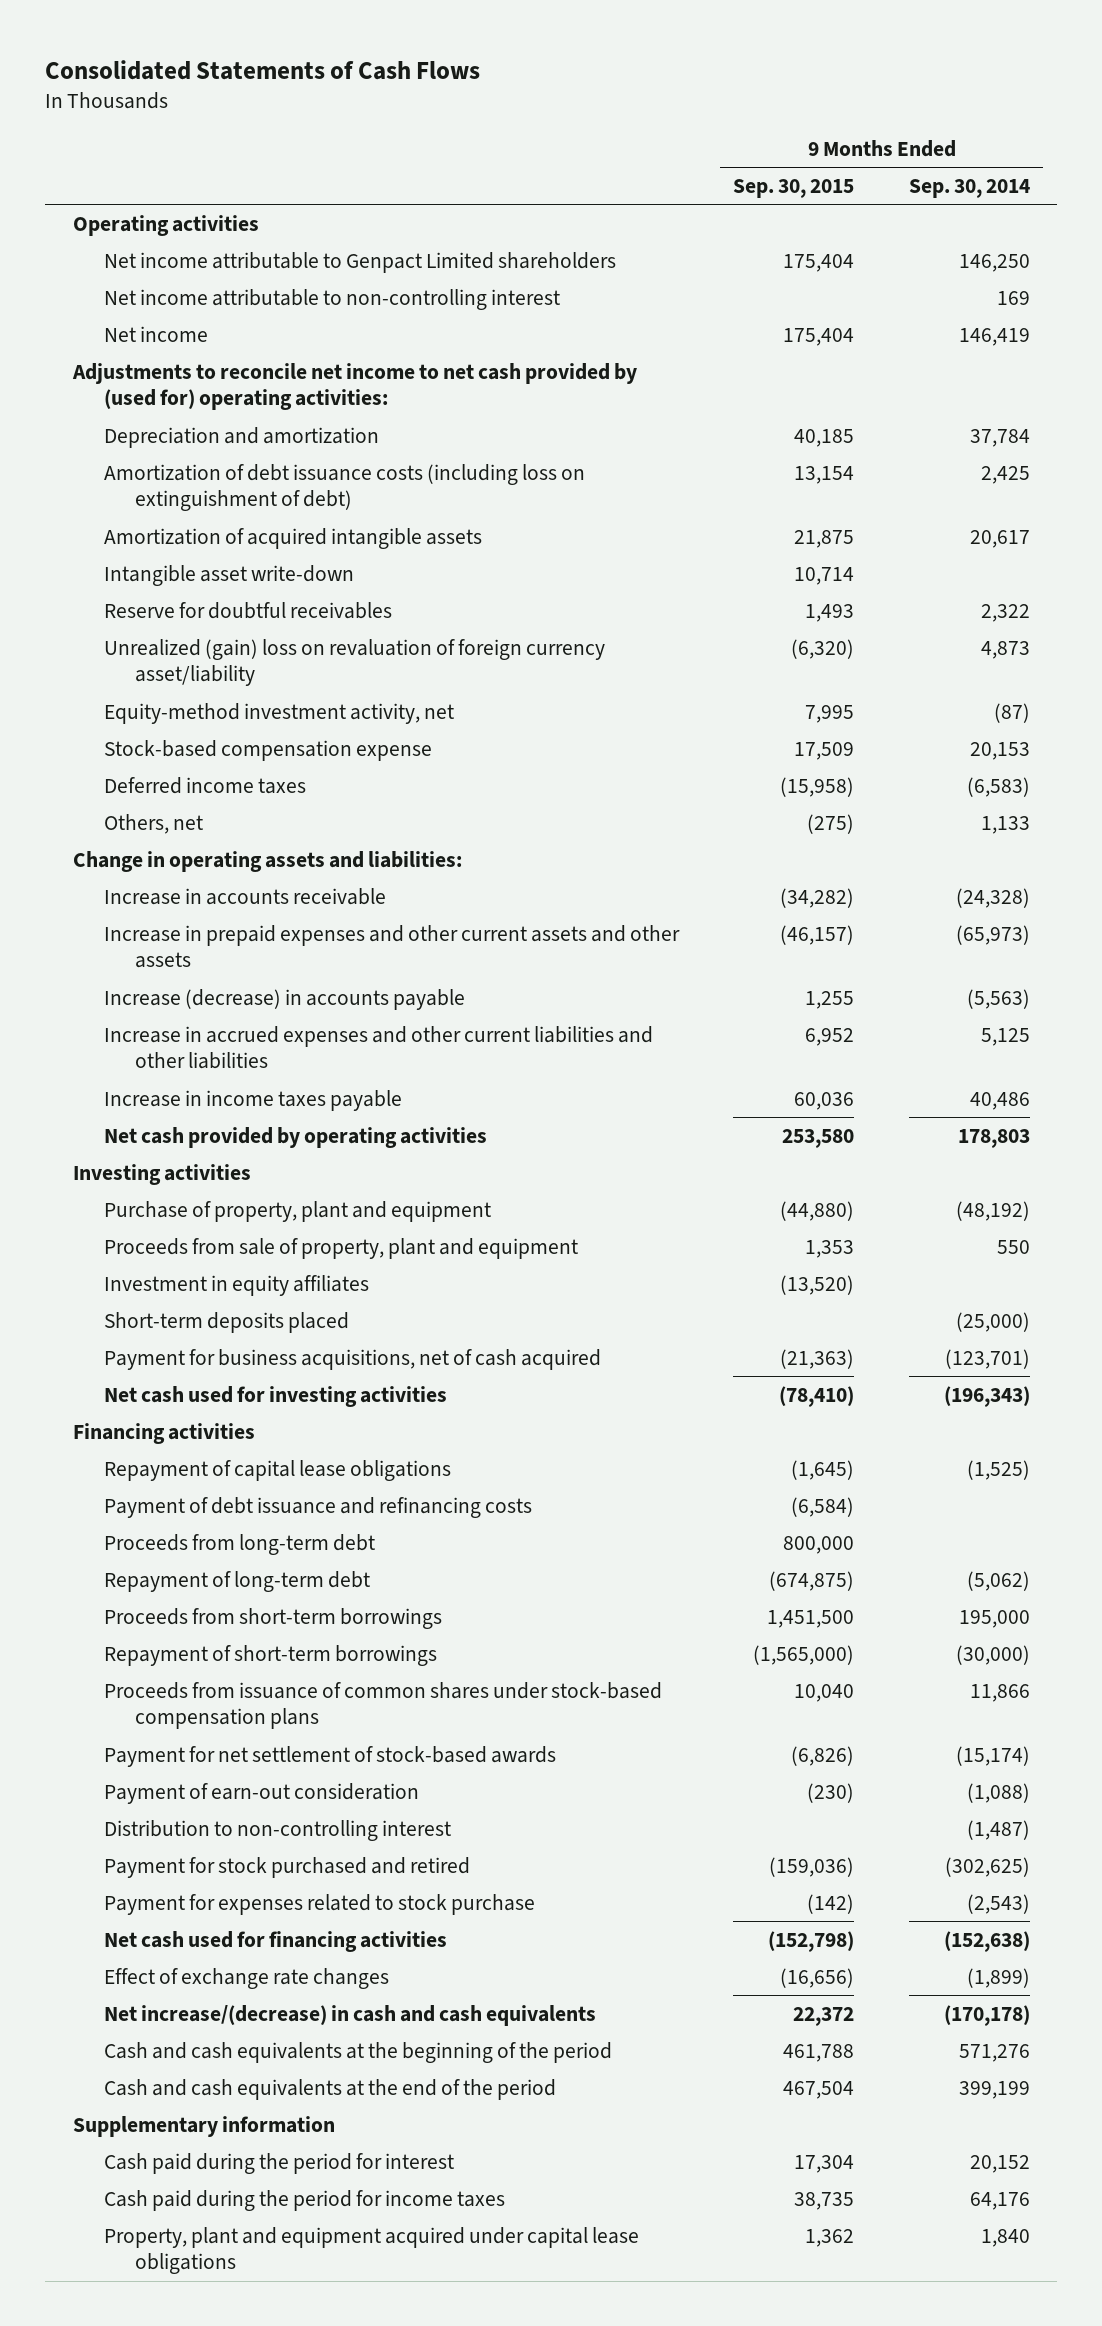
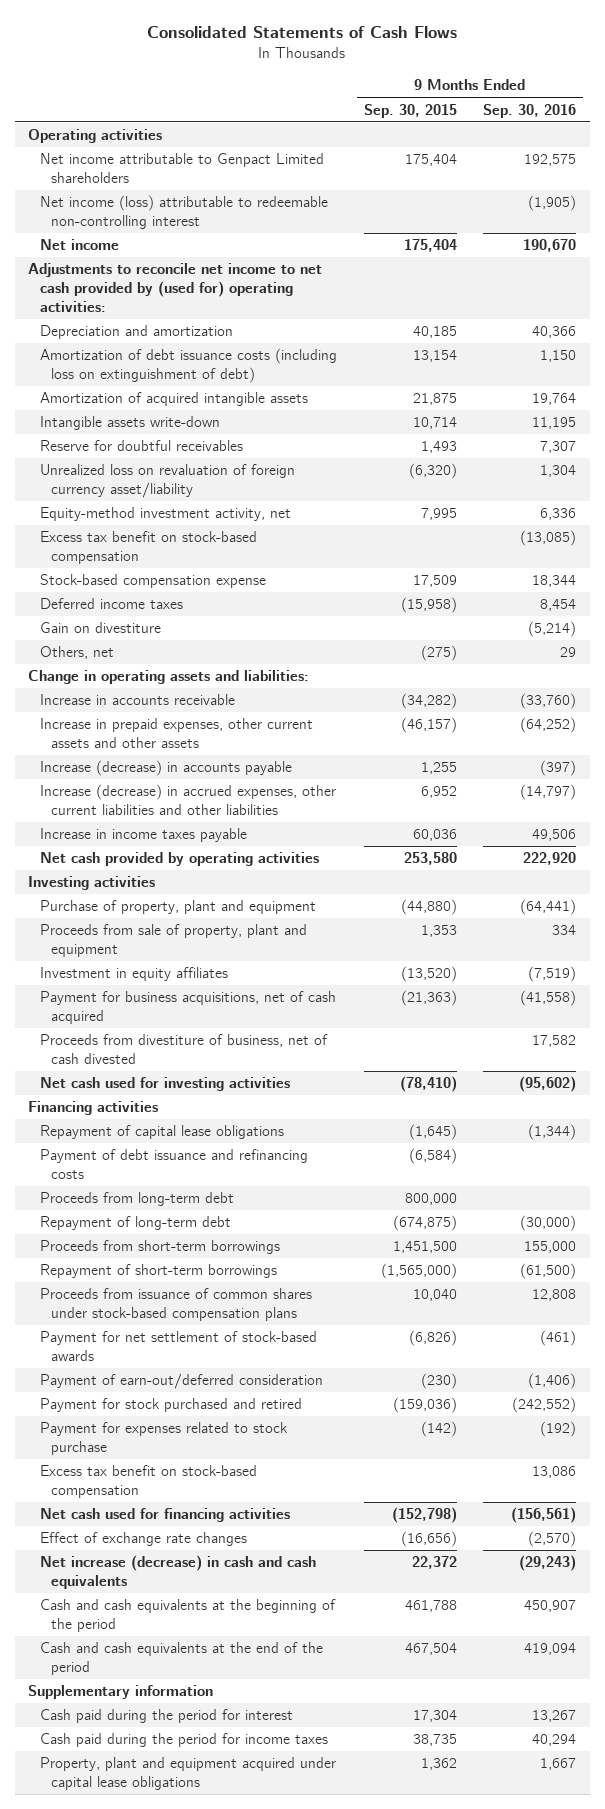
- | 9 Months Ended Sep. 30, 2015 | 9 Months Ended Sep. 30, 2014
+ | 9 Months Ended Sep. 30, 2015 | 9 Months Ended Sep. 30, 2016
- Net income attributable to non-controlling interest | | 169
+ Net income (loss) attributable to redeemable non-controlling interest | | (1,905)
- Intangible asset write-down | 10,714 |
+ Intangible assets write-down | 10,714 | 11,195
- Unrealized (gain) loss on revaluation of foreign currency asset/liability | (6,320) | 4,873
+ Unrealized loss on revaluation of foreign currency asset/liability | (6,320) | 1,304
+ Excess tax benefit on stock-based compensation | | (13,085)
+ Gain on divestiture | | (5,214)
- Increase in prepaid expenses and other current assets and other assets | (46,157) | (65,973)
+ Increase in prepaid expenses, other current assets and other assets | (46,157) | (64,252)
- Increase in accrued expenses and other current liabilities and other liabilities | 6,952 | 5,125
+ Increase (decrease) in accrued expenses, other current liabilities and other liabilities | 6,952 | (14,797)
- Short-term deposits placed | | (25,000)
+ Proceeds from divestiture of business, net of cash divested | | 17,582
- Payment of earn-out consideration | (230) | (1,088)
- Distribution to non-controlling interest | | (1,487)
+ Payment of earn-out/deferred consideration | (230) | (1,406)
+ Excess tax benefit on stock-based compensation | | 13,086
- Net increase/(decrease) in cash and cash equivalents | 22,372 | (170,178)
+ Net increase (decrease) in cash and cash equivalents | 22,372 | (29,243)

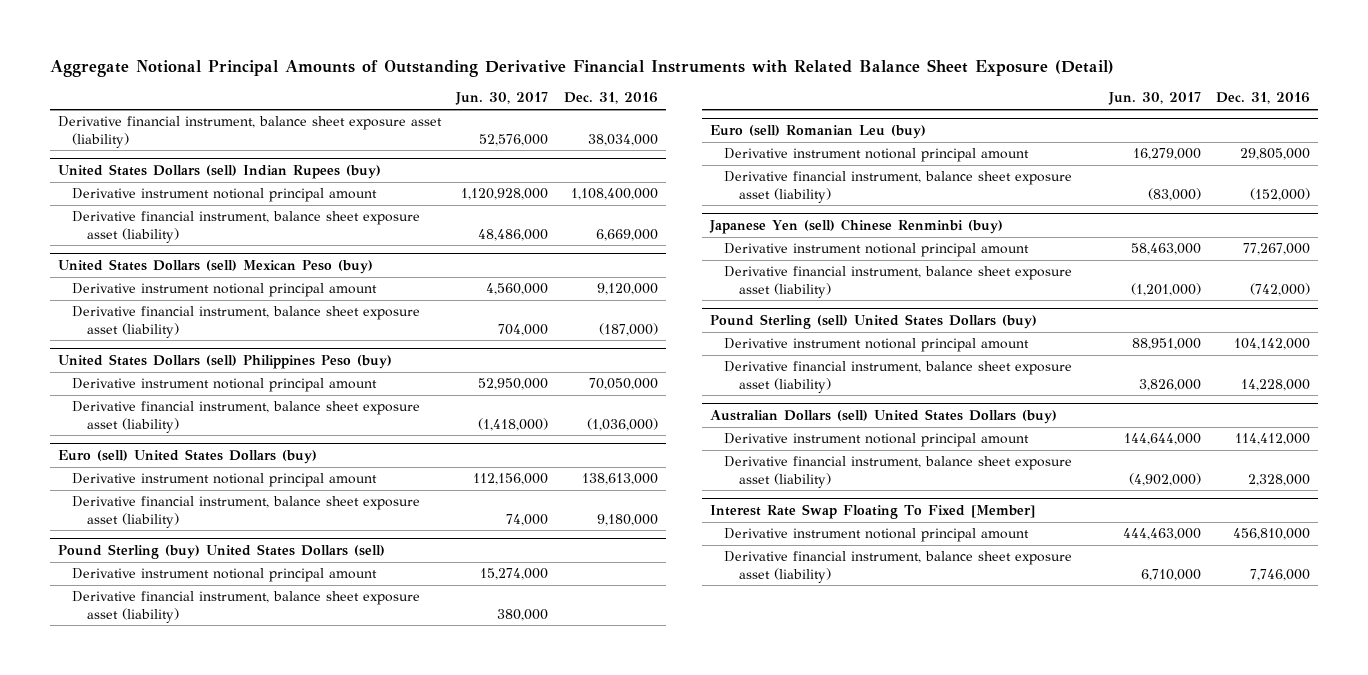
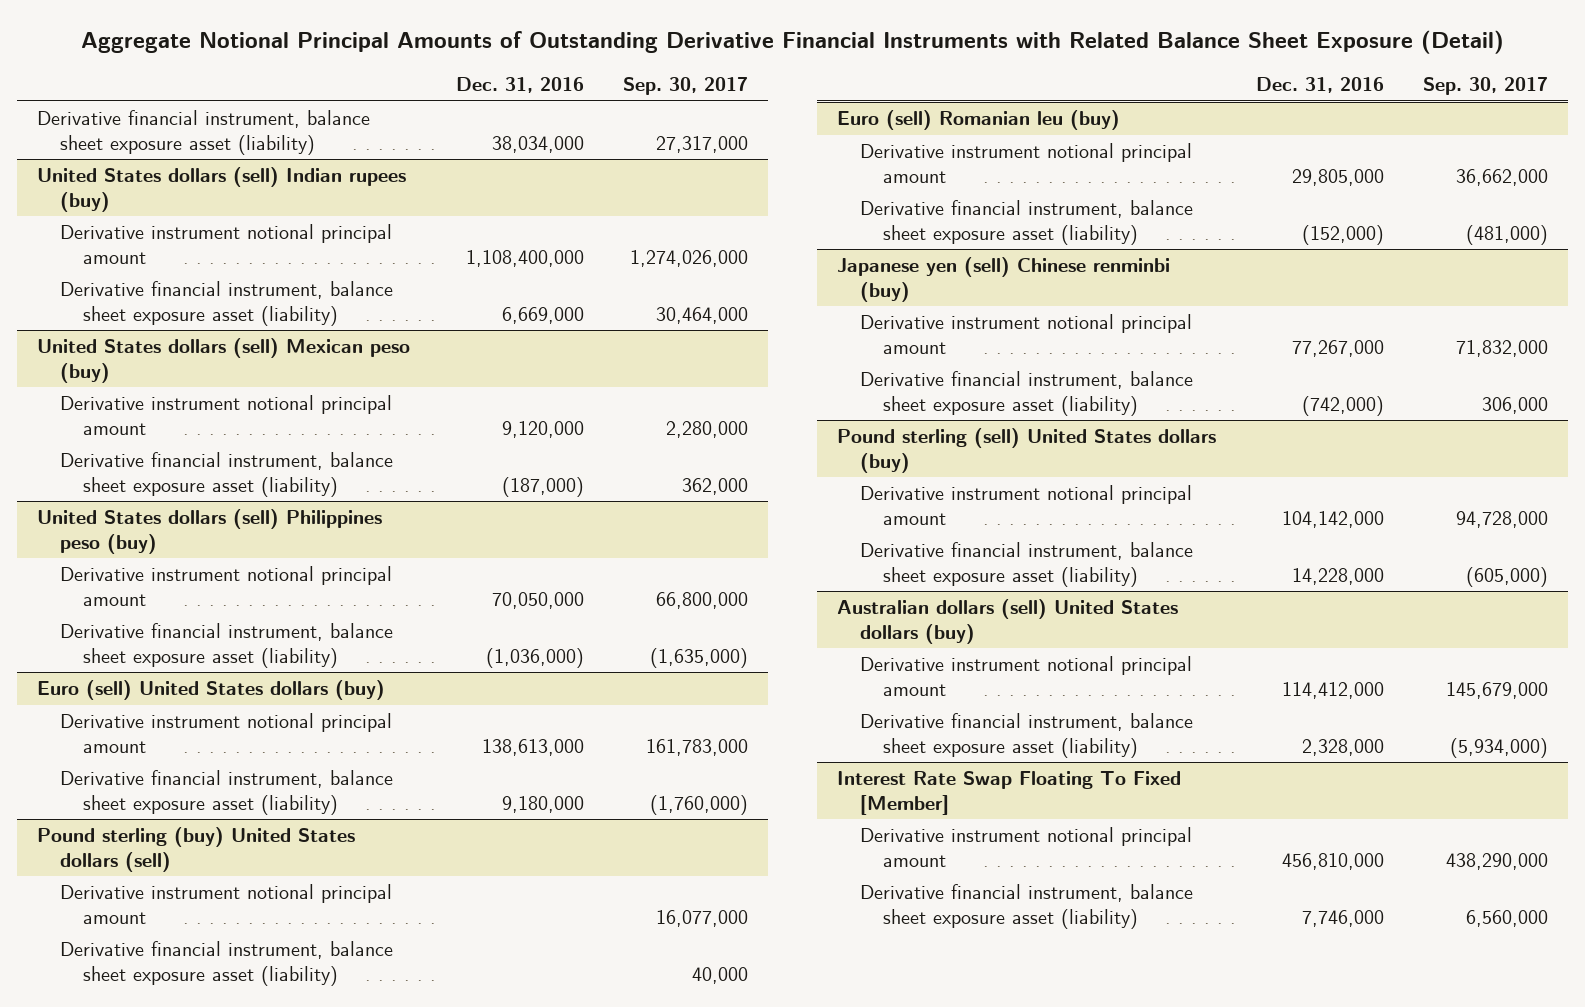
- | Jun. 30, 2017 | Dec. 31, 2016
+ | Dec. 31, 2016 | Sep. 30, 2017
- United States Dollars (sell) Indian Rupees (buy)
+ United States dollars (sell) Indian rupees (buy)
- United States Dollars (sell) Mexican Peso (buy)
+ United States dollars (sell) Mexican peso (buy)
- United States Dollars (sell) Philippines Peso (buy)
+ United States dollars (sell) Philippines peso (buy)
- Euro (sell) United States Dollars (buy)
+ Euro (sell) United States dollars (buy)
- Pound Sterling (buy) United States Dollars (sell)
+ Pound sterling (buy) United States dollars (sell)
- Euro (sell) Romanian Leu (buy)
+ Euro (sell) Romanian leu (buy)
- Japanese Yen (sell) Chinese Renminbi (buy)
+ Japanese yen (sell) Chinese renminbi (buy)
- Pound Sterling (sell) United States Dollars (buy)
+ Pound sterling (sell) United States dollars (buy)
- Australian Dollars (sell) United States Dollars (buy)
+ Australian dollars (sell) United States dollars (buy)

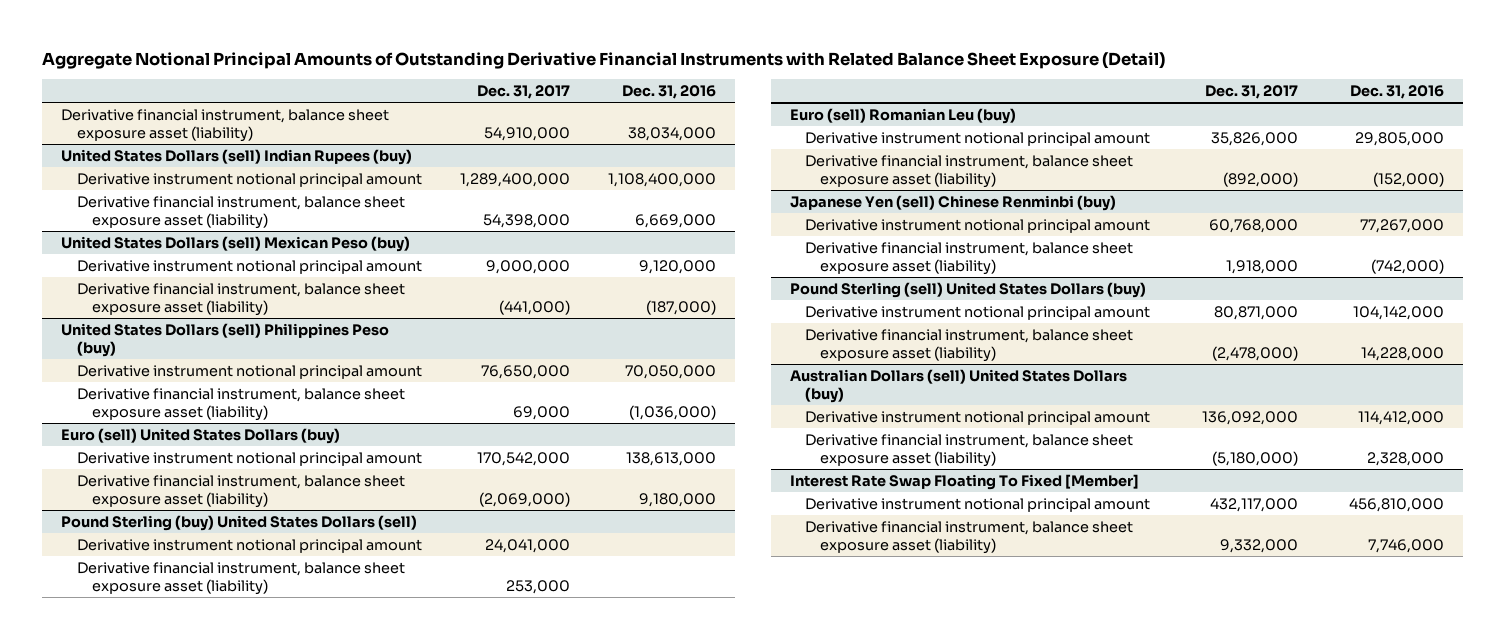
- | Dec. 31, 2016 | Sep. 30, 2017
+ | Dec. 31, 2017 | Dec. 31, 2016
- United States dollars (sell) Indian rupees (buy)
+ United States Dollars (sell) Indian Rupees (buy)
- United States dollars (sell) Mexican peso (buy)
+ United States Dollars (sell) Mexican Peso (buy)
- United States dollars (sell) Philippines peso (buy)
+ United States Dollars (sell) Philippines Peso (buy)
- Euro (sell) United States dollars (buy)
+ Euro (sell) United States Dollars (buy)
- Pound sterling (buy) United States dollars (sell)
+ Pound Sterling (buy) United States Dollars (sell)
- Euro (sell) Romanian leu (buy)
+ Euro (sell) Romanian Leu (buy)
- Japanese yen (sell) Chinese renminbi (buy)
+ Japanese Yen (sell) Chinese Renminbi (buy)
- Pound sterling (sell) United States dollars (buy)
+ Pound Sterling (sell) United States Dollars (buy)
- Australian dollars (sell) United States dollars (buy)
+ Australian Dollars (sell) United States Dollars (buy)

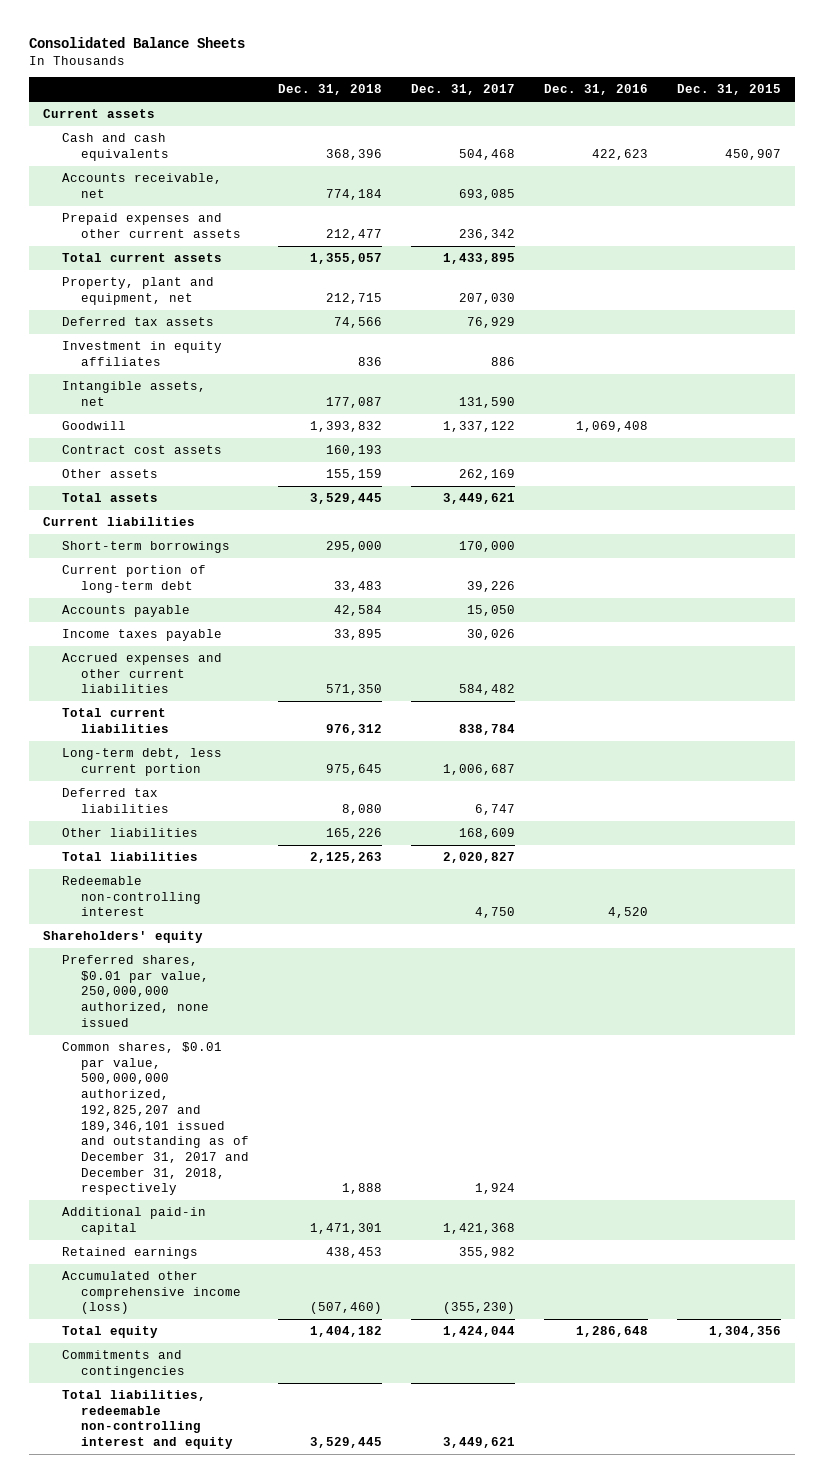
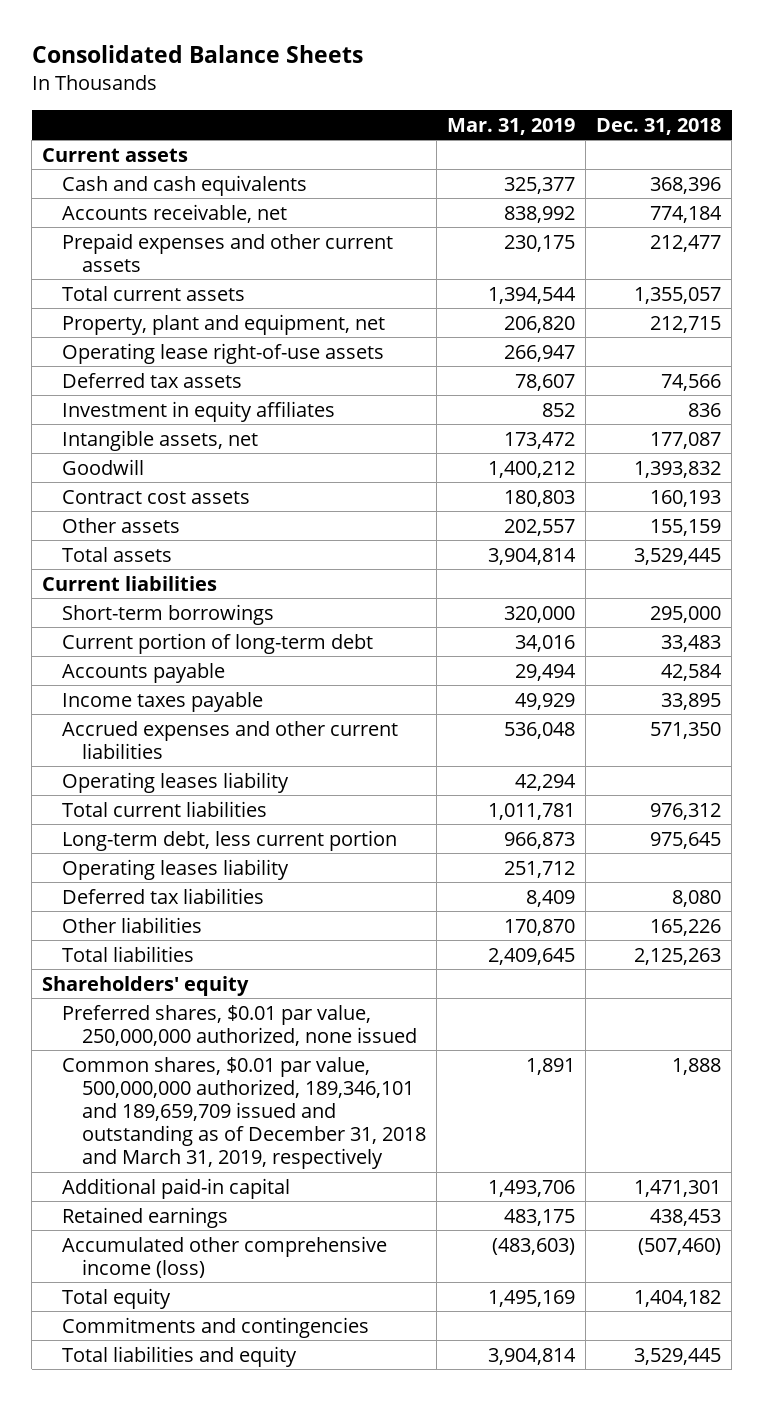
- | Dec. 31, 2018 | Dec. 31, 2017 | Dec. 31, 2016 | Dec. 31, 2015
+ | Mar. 31, 2019 | Dec. 31, 2018
+ Operating lease right-of-use assets | 266,947 |
+ Operating leases liability | 42,294 |
+ Operating leases liability | 251,712 |
- Redeemable non-controlling interest | | 4,750 | 4,520 |
- Common shares, $0.01 par value, 500,000,000 authorized, 192,825,207 and 189,346,101 issued and outstanding as of December 31, 2017 and December 31, 2018, respectively | 1,888 | 1,924 | |
+ Common shares, $0.01 par value, 500,000,000 authorized, 189,346,101 and 189,659,709 issued and outstanding as of December 31, 2018 and March 31, 2019, respectively | 1,891 | 1,888
- Total liabilities, redeemable non-controlling interest and equity | 3,529,445 | 3,449,621 | |
+ Total liabilities and equity | 3,904,814 | 3,529,445

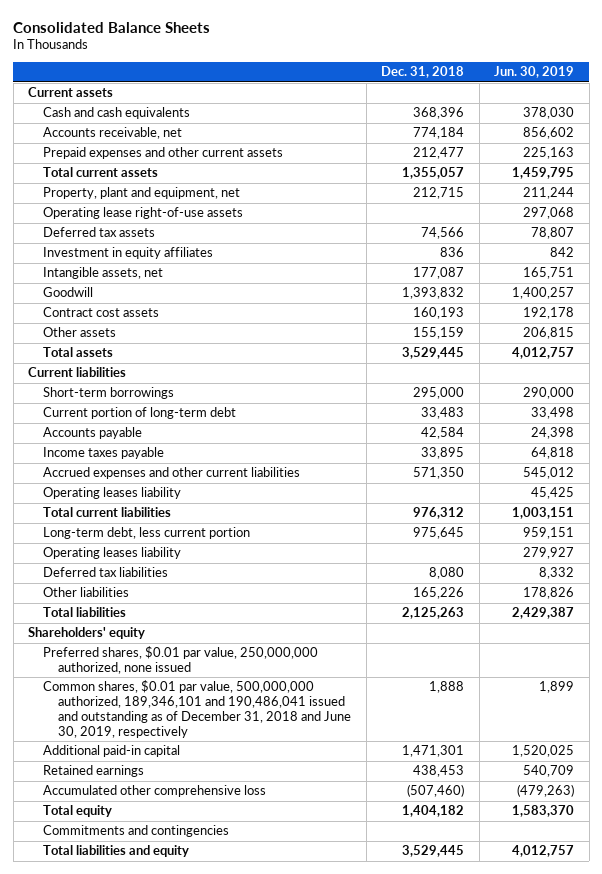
- | Mar. 31, 2019 | Dec. 31, 2018
+ | Dec. 31, 2018 | Jun. 30, 2019
- Common shares, $0.01 par value, 500,000,000 authorized, 189,346,101 and 189,659,709 issued and outstanding as of December 31, 2018 and March 31, 2019, respectively | 1,891 | 1,888
+ Common shares, $0.01 par value, 500,000,000 authorized, 189,346,101 and 190,486,041 issued and outstanding as of December 31, 2018 and June 30, 2019, respectively | 1,888 | 1,899
- Accumulated other comprehensive income (loss) | (483,603) | (507,460)
+ Accumulated other comprehensive loss | (507,460) | (479,263)

